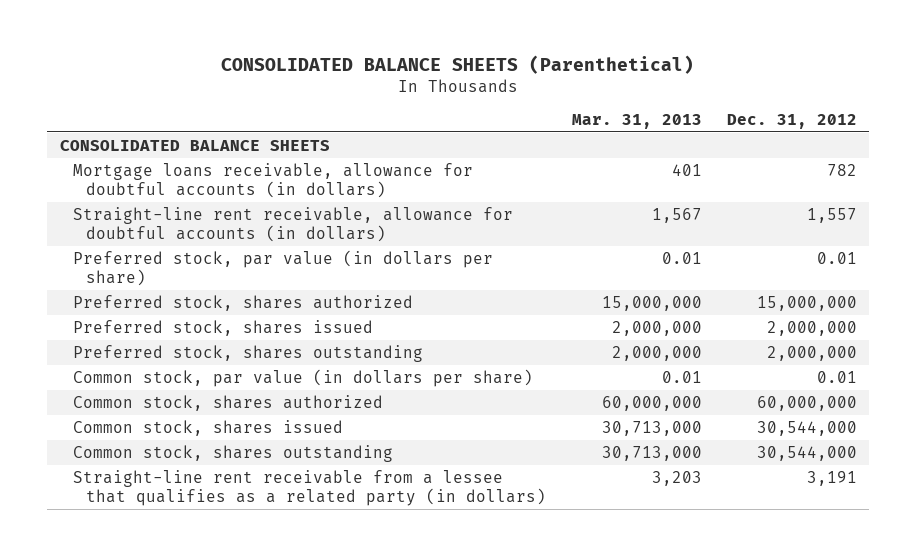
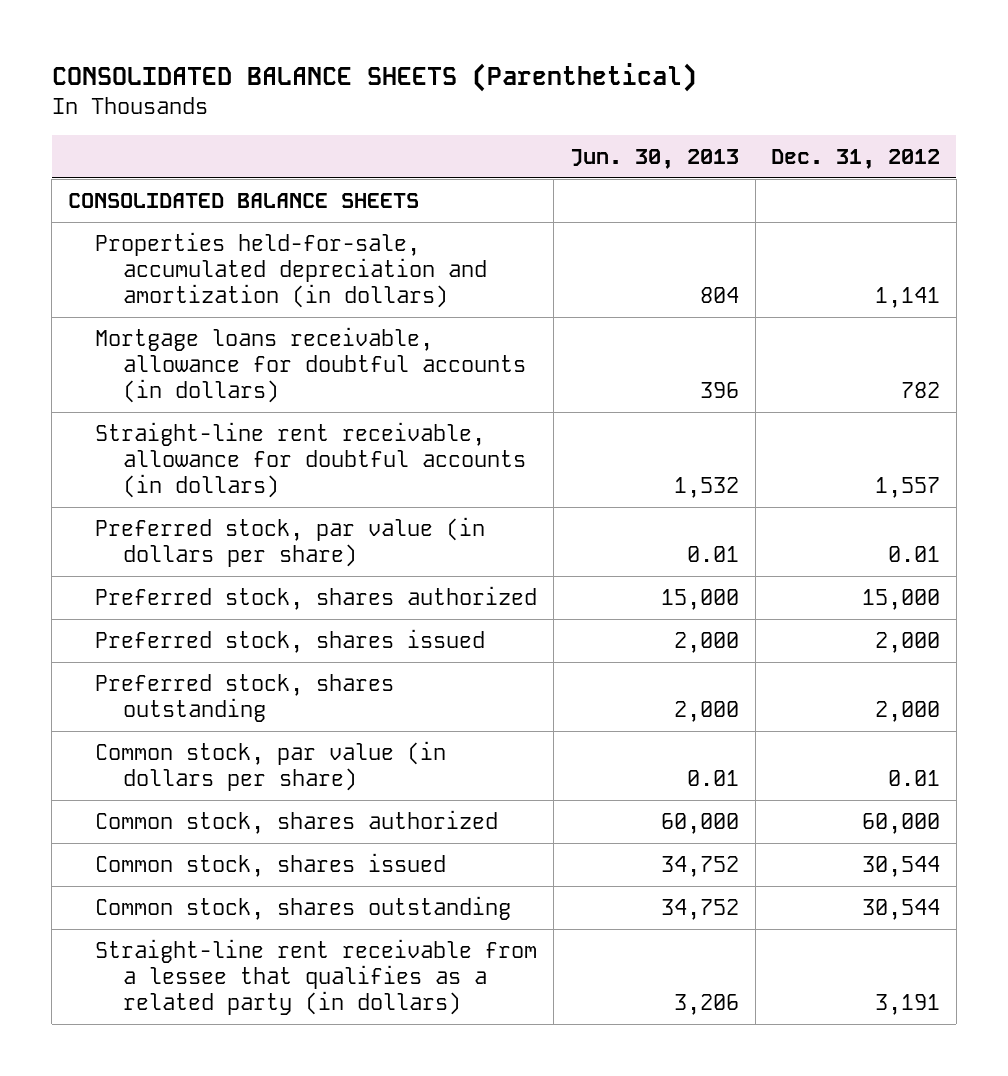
- | Mar. 31, 2013 | Dec. 31, 2012
+ | Jun. 30, 2013 | Dec. 31, 2012
+ Properties held-for-sale, accumulated depreciation and amortization (in dollars) | 804 | 1,141
- Preferred stock, shares authorized | 15,000,000 | 15,000,000
- Preferred stock, shares issued | 2,000,000 | 2,000,000
- Preferred stock, shares outstanding | 2,000,000 | 2,000,000
+ Preferred stock, shares authorized | 15,000 | 15,000
+ Preferred stock, shares issued | 2,000 | 2,000
+ Preferred stock, shares outstanding | 2,000 | 2,000
- Common stock, shares authorized | 60,000,000 | 60,000,000
- Common stock, shares issued | 30,713,000 | 30,544,000
- Common stock, shares outstanding | 30,713,000 | 30,544,000
+ Common stock, shares authorized | 60,000 | 60,000
+ Common stock, shares issued | 34,752 | 30,544
+ Common stock, shares outstanding | 34,752 | 30,544

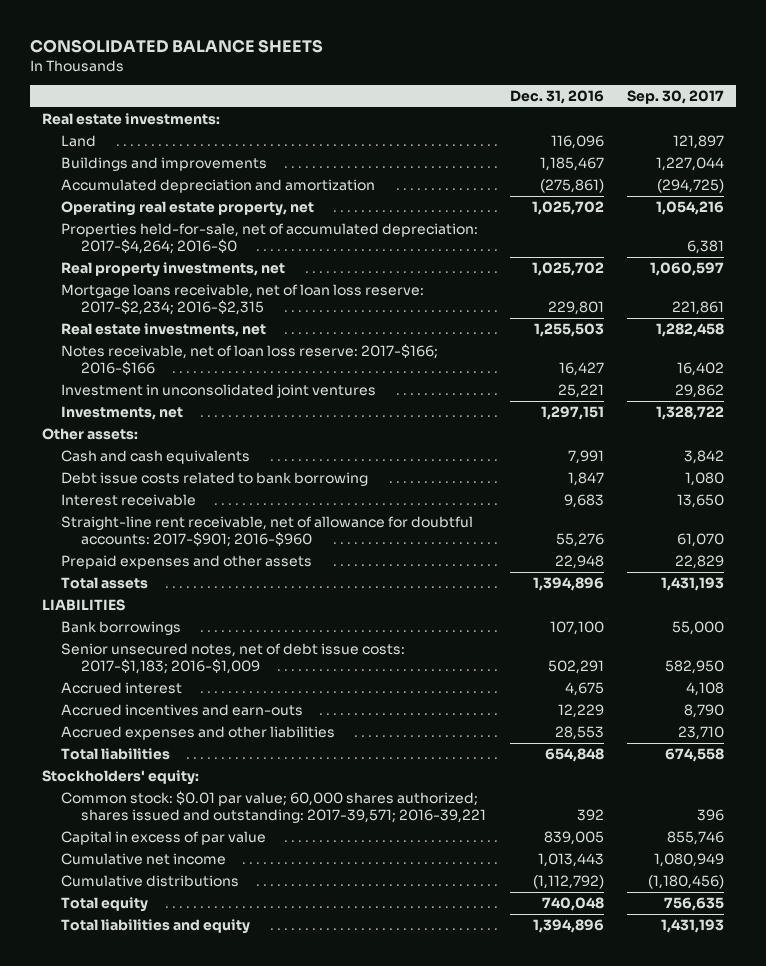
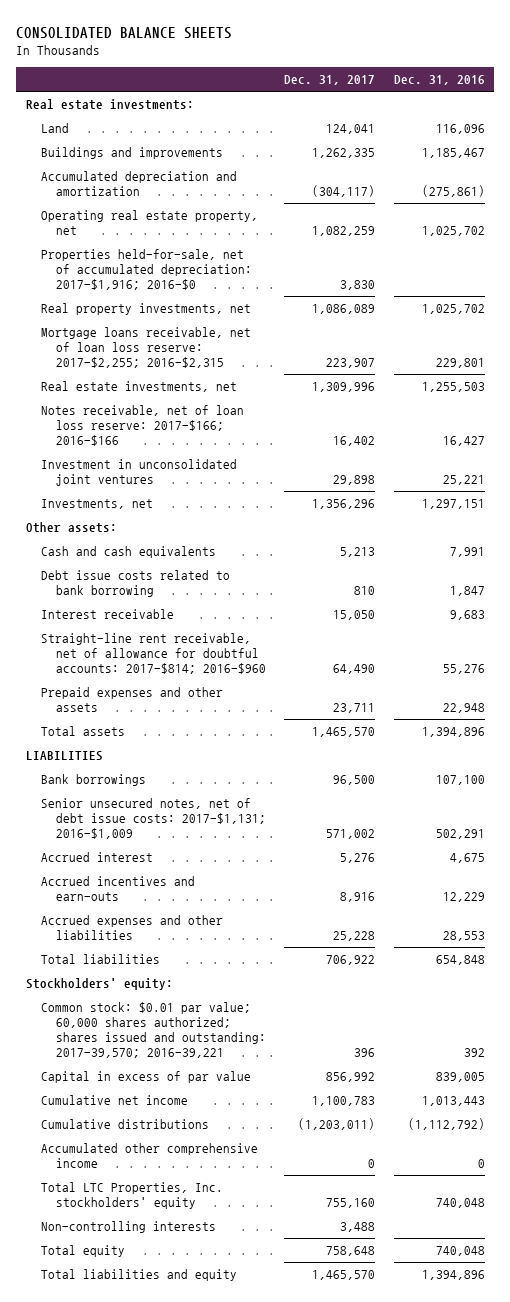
- | Dec. 31, 2016 | Sep. 30, 2017
+ | Dec. 31, 2017 | Dec. 31, 2016
- Properties held-for-sale, net of accumulated depreciation: 2017-$4,264; 2016-$0 | | 6,381
+ Properties held-for-sale, net of accumulated depreciation: 2017-$1,916; 2016-$0 | 3,830 |
- Mortgage loans receivable, net of loan loss reserve: 2017-$2,234; 2016-$2,315 | 229,801 | 221,861
+ Mortgage loans receivable, net of loan loss reserve: 2017-$2,255; 2016-$2,315 | 223,907 | 229,801
- Straight-line rent receivable, net of allowance for doubtful accounts: 2017-$901; 2016-$960 | 55,276 | 61,070
+ Straight-line rent receivable, net of allowance for doubtful accounts: 2017-$814; 2016-$960 | 64,490 | 55,276
- Senior unsecured notes, net of debt issue costs: 2017-$1,183; 2016-$1,009 | 502,291 | 582,950
+ Senior unsecured notes, net of debt issue costs: 2017-$1,131; 2016-$1,009 | 571,002 | 502,291
- Common stock: $0.01 par value; 60,000 shares authorized; shares issued and outstanding: 2017-39,571; 2016-39,221 | 392 | 396
+ Common stock: $0.01 par value; 60,000 shares authorized; shares issued and outstanding: 2017-39,570; 2016-39,221 | 396 | 392
+ Accumulated other comprehensive income | 0 | 0
+ Total LTC Properties, Inc. stockholders' equity | 755,160 | 740,048
+ Non-controlling interests | 3,488 |

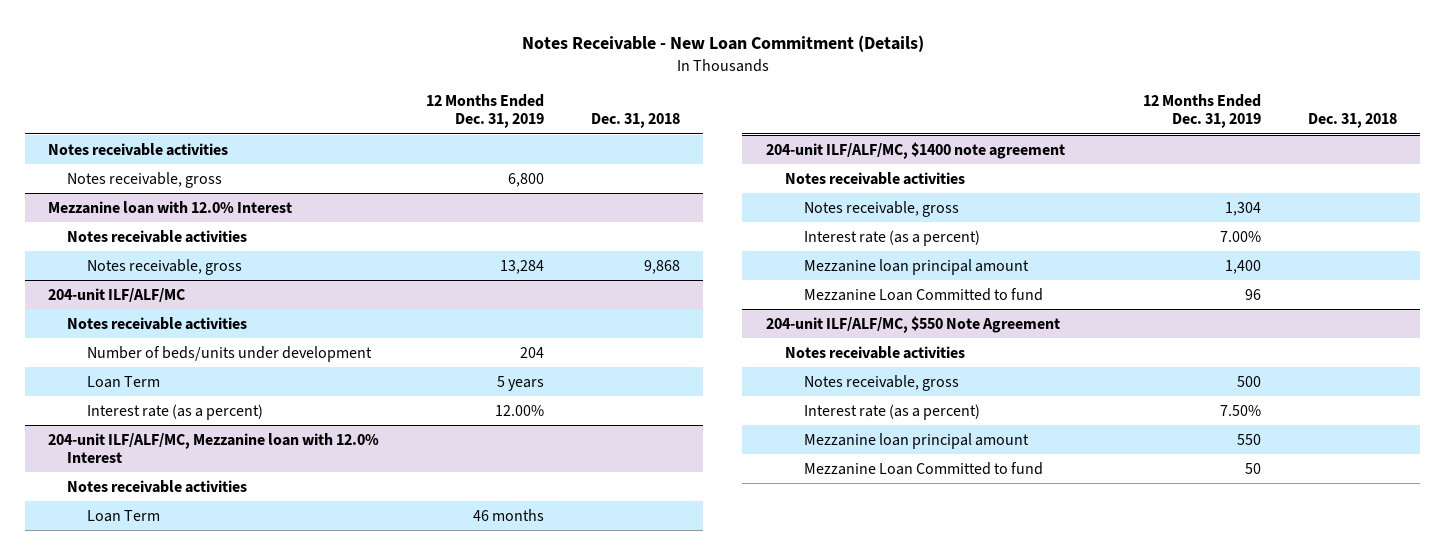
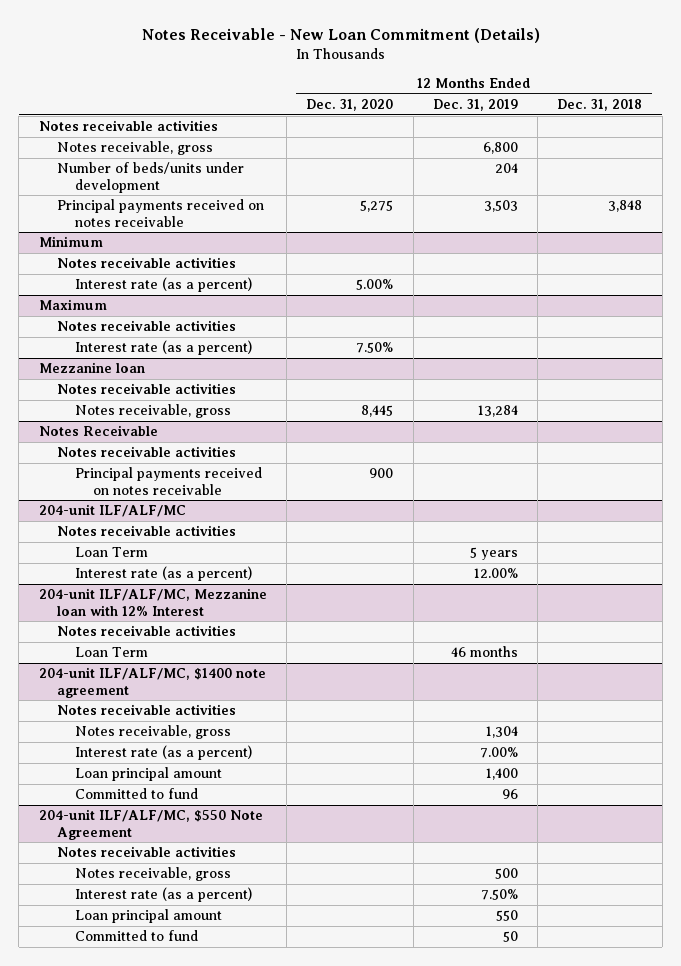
- | 12 Months Ended Dec. 31, 2019 | Dec. 31, 2018
+ | 12 Months Ended Dec. 31, 2020 | 12 Months Ended Dec. 31, 2019 | 12 Months Ended Dec. 31, 2018
- Mezzanine loan with 12.0% Interest
+ Number of beds/units under development | | 204 |
+ Principal payments received on notes receivable | 5,275 | 3,503 | 3,848
+ Minimum
+ Interest rate (as a percent) | 5.00% | |
+ Maximum
+ Notes receivable activities
+ Interest rate (as a percent) | 7.50% | |
+ Mezzanine loan
+ Notes receivable activities
+ Notes Receivable
+ Notes receivable activities
+ Principal payments received on notes receivable | 900 | |
@ 204-unit ILF/ALF/MC
- Number of beds/units under development | 204 |
- 204-unit ILF/ALF/MC, Mezzanine loan with 12.0% Interest
+ 204-unit ILF/ALF/MC, Mezzanine loan with 12% Interest
@ 204-unit ILF/ALF/MC, $1400 note agreement
- Mezzanine loan principal amount | 1,400 |
- Mezzanine Loan Committed to fund | 96 |
+ Loan principal amount | | 1,400 |
+ Committed to fund | | 96 |
@ 204-unit ILF/ALF/MC, $550 Note Agreement
- Mezzanine loan principal amount | 550 |
- Mezzanine Loan Committed to fund | 50 |
+ Loan principal amount | | 550 |
+ Committed to fund | | 50 |

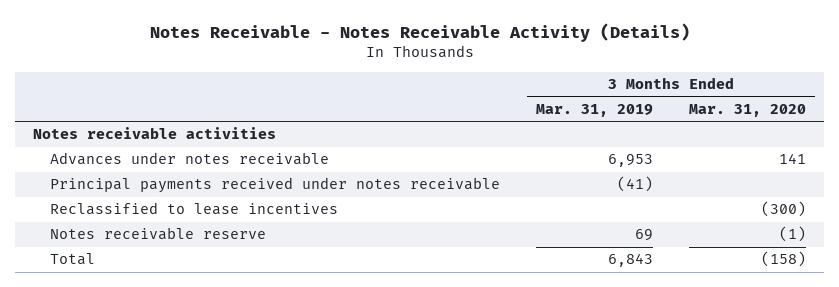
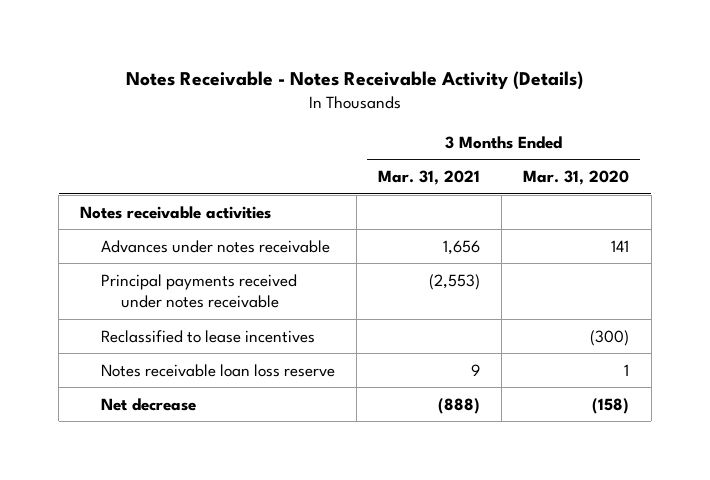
- | 3 Months Ended Mar. 31, 2019 | 3 Months Ended Mar. 31, 2020
+ | 3 Months Ended Mar. 31, 2021 | 3 Months Ended Mar. 31, 2020
- Notes receivable reserve | 69 | (1)
- Total | 6,843 | (158)
+ Notes receivable loan loss reserve | 9 | 1
+ Net decrease | (888) | (158)

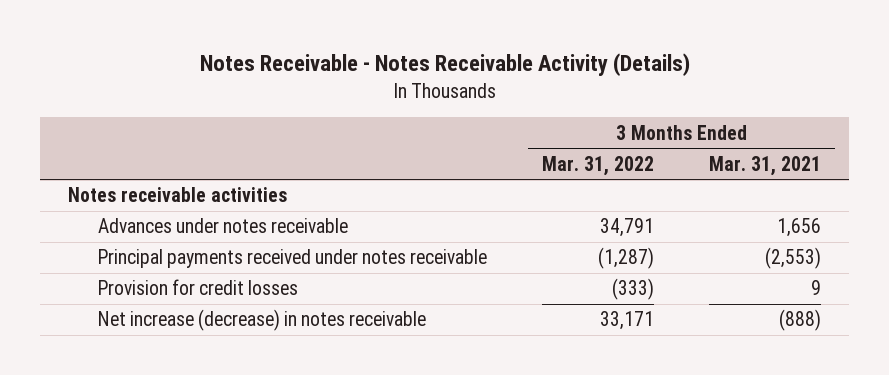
- | 3 Months Ended Mar. 31, 2021 | 3 Months Ended Mar. 31, 2020
+ | 3 Months Ended Mar. 31, 2022 | 3 Months Ended Mar. 31, 2021
- Reclassified to lease incentives | | (300)
- Notes receivable loan loss reserve | 9 | 1
- Net decrease | (888) | (158)
+ Provision for credit losses | (333) | 9
+ Net increase (decrease) in notes receivable | 33,171 | (888)

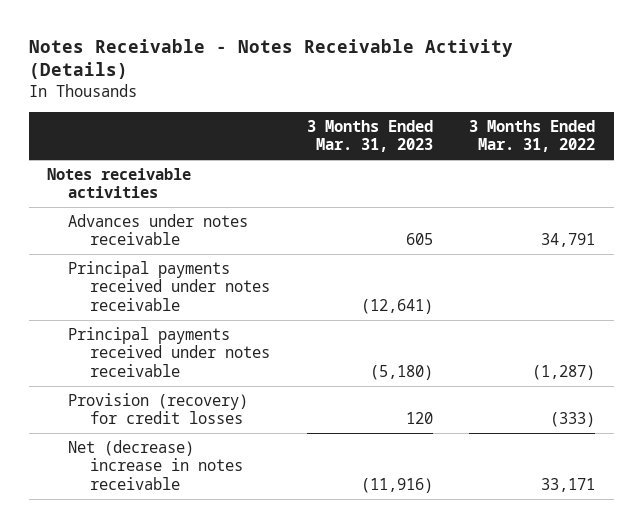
- | 3 Months Ended Mar. 31, 2022 | 3 Months Ended Mar. 31, 2021
+ | 3 Months Ended Mar. 31, 2023 | 3 Months Ended Mar. 31, 2022
+ Principal payments received under notes receivable | (12,641) |
- Provision for credit losses | (333) | 9
- Net increase (decrease) in notes receivable | 33,171 | (888)
+ Provision (recovery) for credit losses | 120 | (333)
+ Net (decrease) increase in notes receivable | (11,916) | 33,171

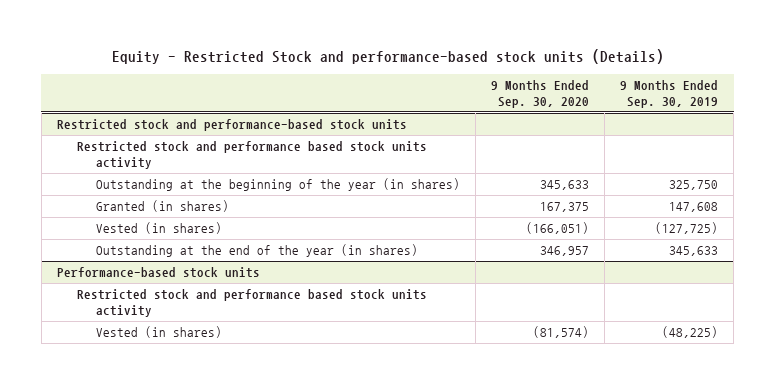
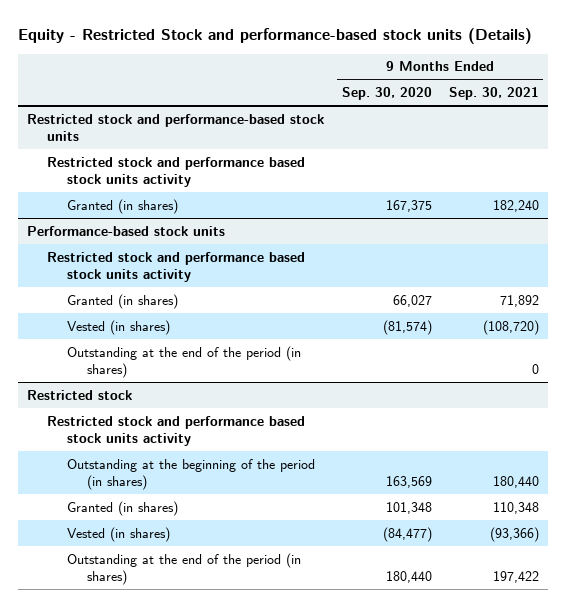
- | 9 Months Ended Sep. 30, 2020 | 9 Months Ended Sep. 30, 2019
+ | 9 Months Ended Sep. 30, 2020 | 9 Months Ended Sep. 30, 2021
@ Restricted stock and performance-based stock units
- Outstanding at the beginning of the year (in shares) | 345,633 | 325,750
- Vested (in shares) | (166,051) | (127,725)
- Outstanding at the end of the year (in shares) | 346,957 | 345,633
@ Performance-based stock units
+ Granted (in shares) | 66,027 | 71,892
+ Outstanding at the end of the period (in shares) | | 0
+ Restricted stock
+ Restricted stock and performance based stock units activity
+ Outstanding at the beginning of the period (in shares) | 163,569 | 180,440
+ Granted (in shares) | 101,348 | 110,348
+ Vested (in shares) | (84,477) | (93,366)
+ Outstanding at the end of the period (in shares) | 180,440 | 197,422

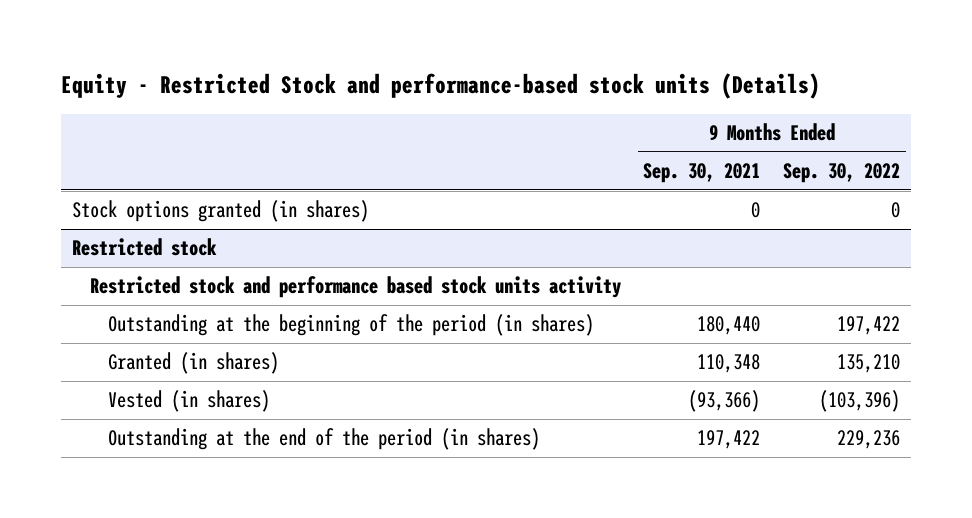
- | 9 Months Ended Sep. 30, 2020 | 9 Months Ended Sep. 30, 2021
+ | 9 Months Ended Sep. 30, 2021 | 9 Months Ended Sep. 30, 2022
- Restricted stock and performance-based stock units
- Restricted stock and performance based stock units activity
- Granted (in shares) | 167,375 | 182,240
- Performance-based stock units
- Restricted stock and performance based stock units activity
- Granted (in shares) | 66,027 | 71,892
- Vested (in shares) | (81,574) | (108,720)
- Outstanding at the end of the period (in shares) | | 0
+ Stock options granted (in shares) | 0 | 0

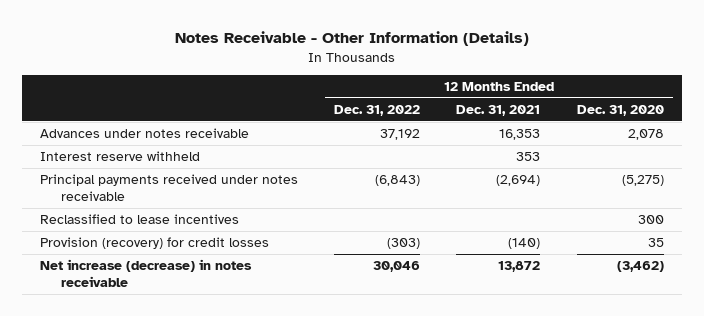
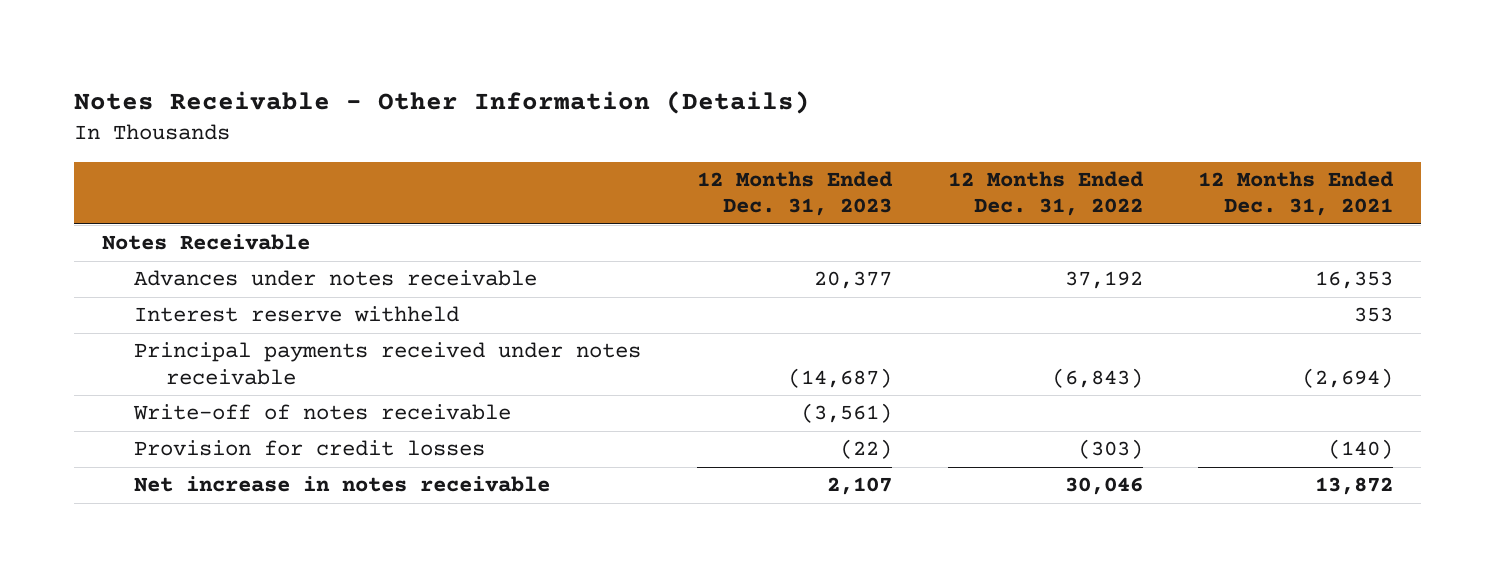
- | 12 Months Ended Dec. 31, 2022 | 12 Months Ended Dec. 31, 2021 | 12 Months Ended Dec. 31, 2020
+ | 12 Months Ended Dec. 31, 2023 | 12 Months Ended Dec. 31, 2022 | 12 Months Ended Dec. 31, 2021
+ Notes Receivable
- Reclassified to lease incentives | | | 300
- Provision (recovery) for credit losses | (303) | (140) | 35
- Net increase (decrease) in notes receivable | 30,046 | 13,872 | (3,462)
+ Write-off of notes receivable | (3,561) | |
+ Provision for credit losses | (22) | (303) | (140)
+ Net increase in notes receivable | 2,107 | 30,046 | 13,872

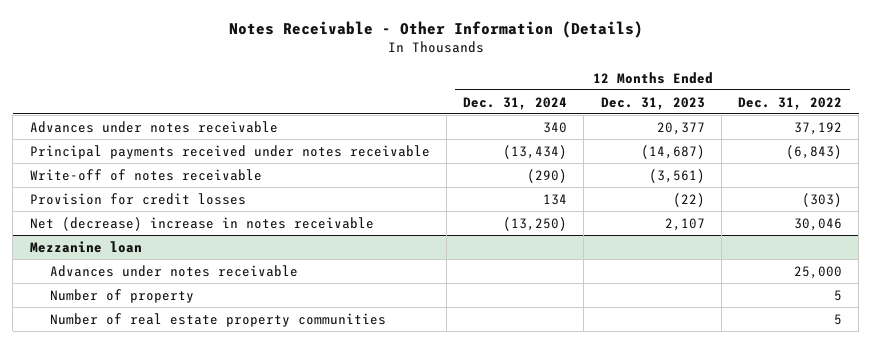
- | 12 Months Ended Dec. 31, 2023 | 12 Months Ended Dec. 31, 2022 | 12 Months Ended Dec. 31, 2021
+ | 12 Months Ended Dec. 31, 2024 | 12 Months Ended Dec. 31, 2023 | 12 Months Ended Dec. 31, 2022
- Notes Receivable
- Interest reserve withheld | | | 353
- Net increase in notes receivable | 2,107 | 30,046 | 13,872
+ Net (decrease) increase in notes receivable | (13,250) | 2,107 | 30,046
+ Mezzanine loan
+ Advances under notes receivable | | | 25,000
+ Number of property | | | 5
+ Number of real estate property communities | | | 5

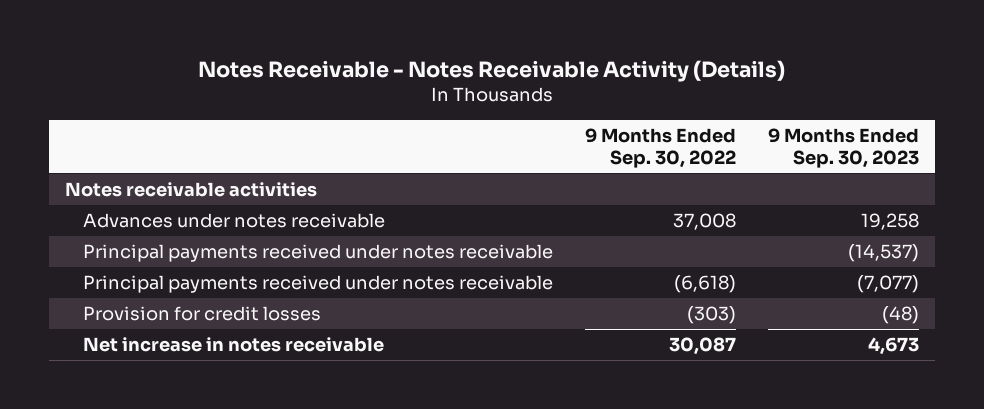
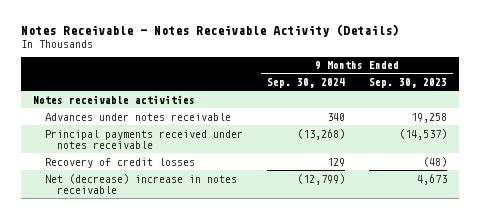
- | 9 Months Ended Sep. 30, 2022 | 9 Months Ended Sep. 30, 2023
+ | 9 Months Ended Sep. 30, 2024 | 9 Months Ended Sep. 30, 2023
- Principal payments received under notes receivable | (6,618) | (7,077)
- Provision for credit losses | (303) | (48)
- Net increase in notes receivable | 30,087 | 4,673
+ Recovery of credit losses | 129 | (48)
+ Net (decrease) increase in notes receivable | (12,799) | 4,673

